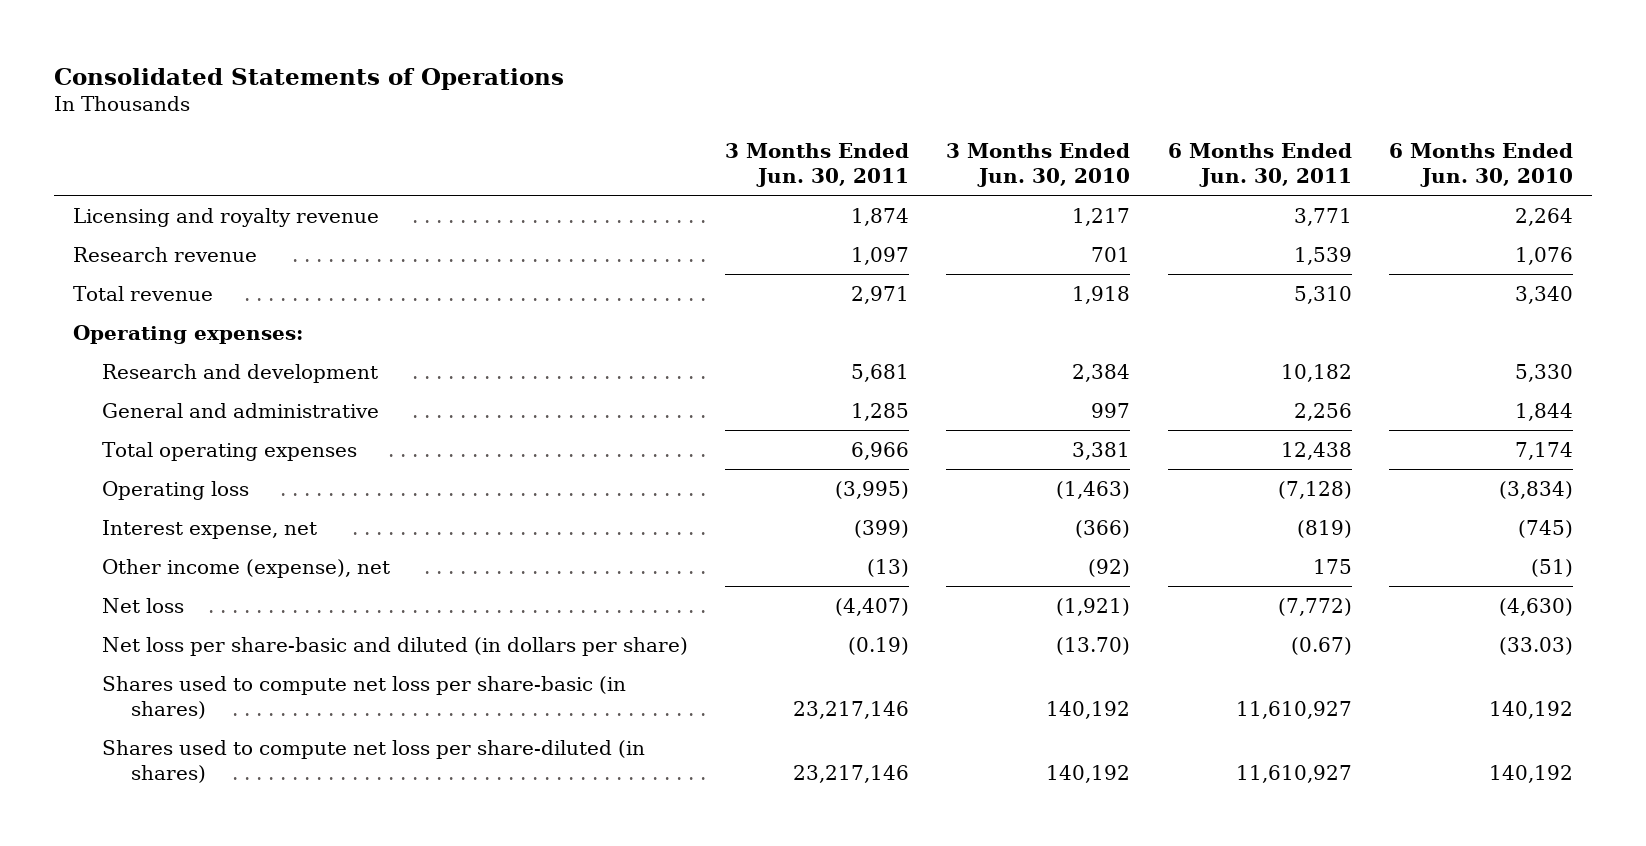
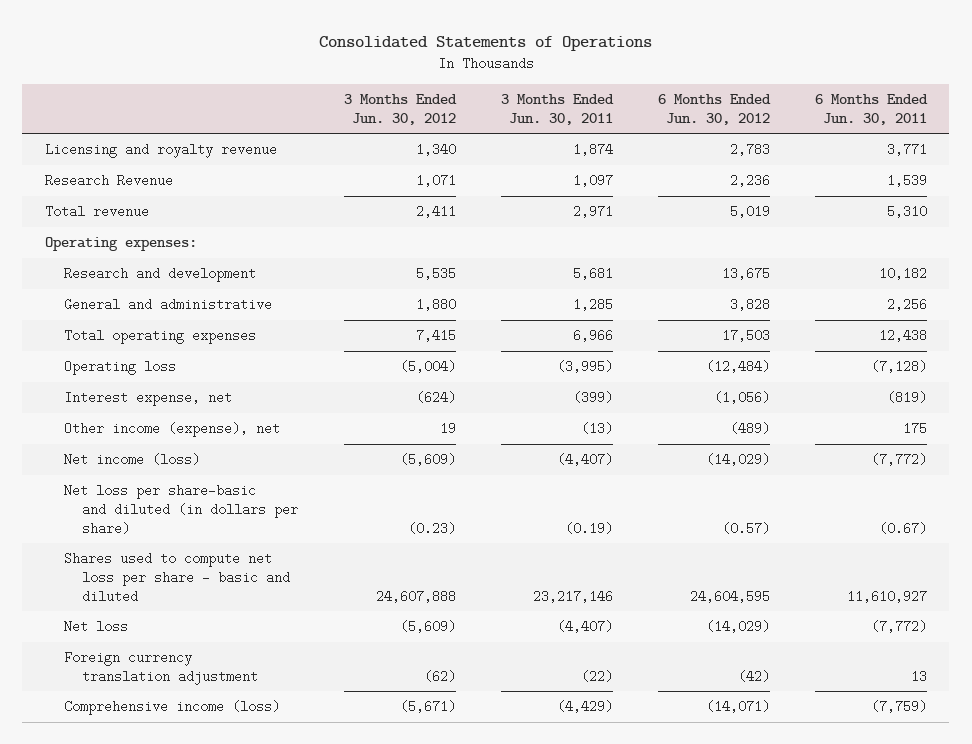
- | 3 Months Ended Jun. 30, 2011 | 3 Months Ended Jun. 30, 2010 | 6 Months Ended Jun. 30, 2011 | 6 Months Ended Jun. 30, 2010
+ | 3 Months Ended Jun. 30, 2012 | 3 Months Ended Jun. 30, 2011 | 6 Months Ended Jun. 30, 2012 | 6 Months Ended Jun. 30, 2011
- Research revenue | 1,097 | 701 | 1,539 | 1,076
+ Research Revenue | 1,071 | 1,097 | 2,236 | 1,539
+ Net income (loss) | (5,609) | (4,407) | (14,029) | (7,772)
- Shares used to compute net loss per share-basic (in shares) | 23,217,146 | 140,192 | 11,610,927 | 140,192
- Shares used to compute net loss per share-diluted (in shares) | 23,217,146 | 140,192 | 11,610,927 | 140,192
+ Shares used to compute net loss per share - basic and diluted | 24,607,888 | 23,217,146 | 24,604,595 | 11,610,927
moved down: Net loss | (5,609) | (4,407) | (14,029) | (7,772)
+ Foreign currency translation adjustment | (62) | (22) | (42) | 13
+ Comprehensive income (loss) | (5,671) | (4,429) | (14,071) | (7,759)

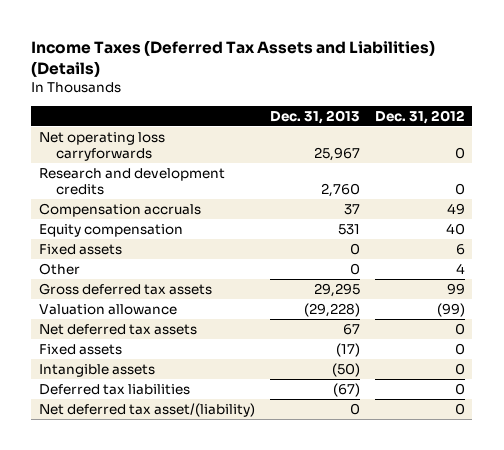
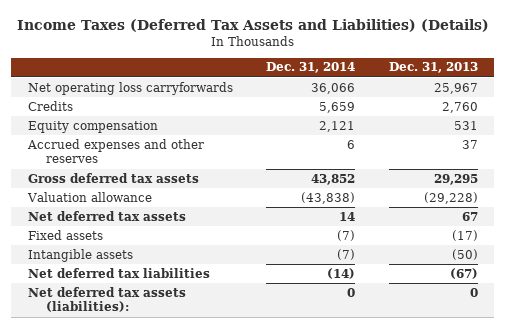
- | Dec. 31, 2013 | Dec. 31, 2012
+ | Dec. 31, 2014 | Dec. 31, 2013
- Research and development credits | 2,760 | 0
- Compensation accruals | 37 | 49
+ Credits | 5,659 | 2,760
- Fixed assets | 0 | 6
- Other | 0 | 4
+ Accrued expenses and other reserves | 6 | 37
- Deferred tax liabilities | (67) | 0
- Net deferred tax asset/(liability) | 0 | 0
+ Net deferred tax liabilities | (14) | (67)
+ Net deferred tax assets (liabilities): | 0 | 0

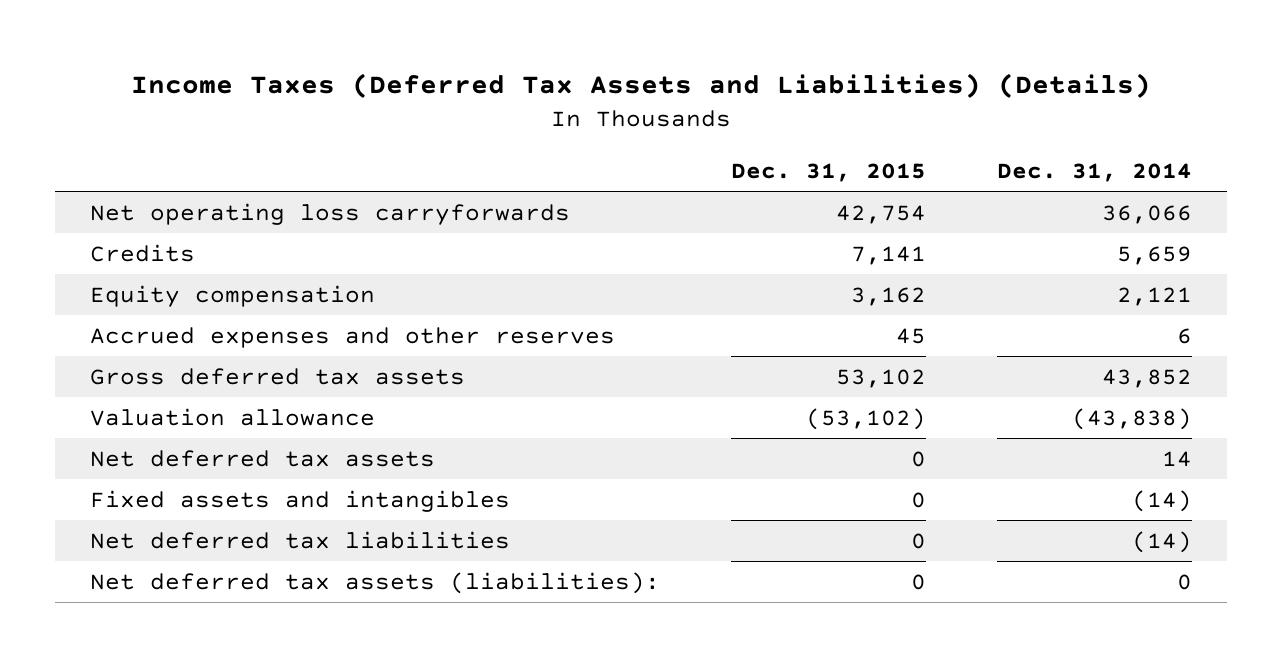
- | Dec. 31, 2014 | Dec. 31, 2013
+ | Dec. 31, 2015 | Dec. 31, 2014
- Fixed assets | (7) | (17)
- Intangible assets | (7) | (50)
+ Fixed assets and intangibles | 0 | (14)

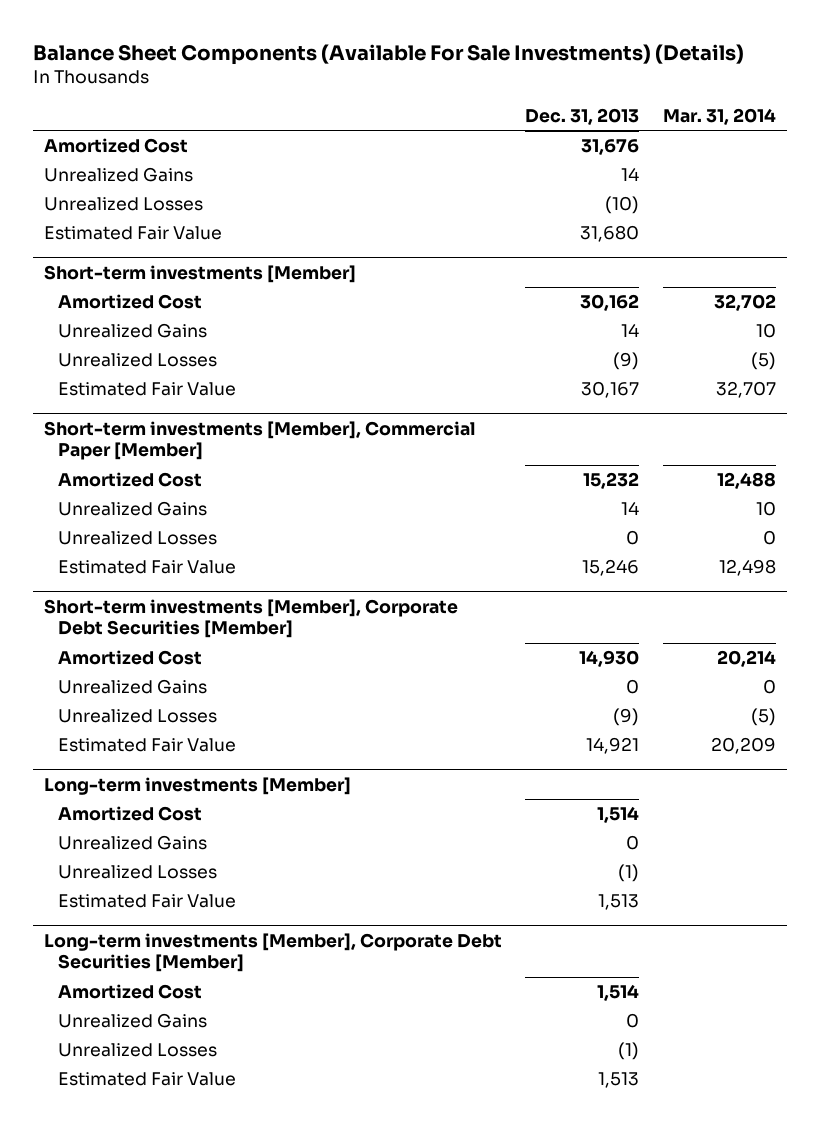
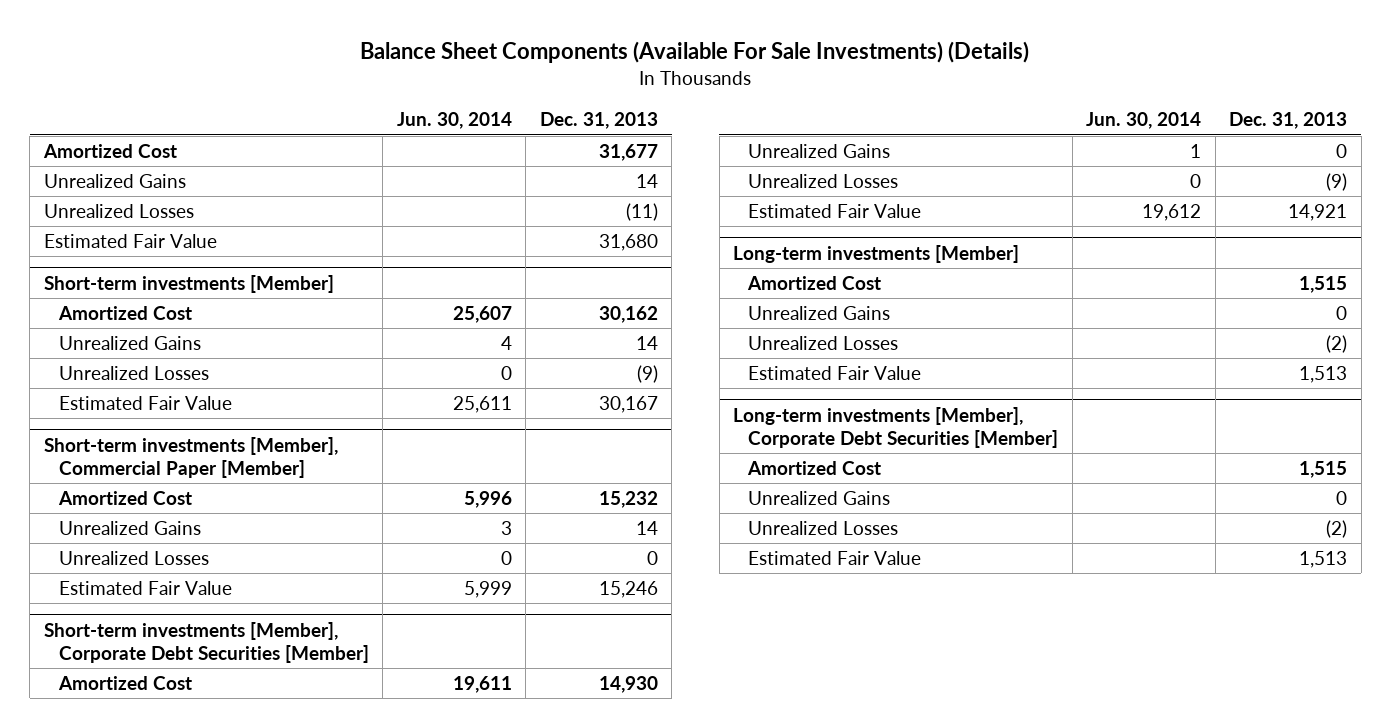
- | Dec. 31, 2013 | Mar. 31, 2014
+ | Jun. 30, 2014 | Dec. 31, 2013
- Amortized Cost | 31,676 |
+ Amortized Cost | | 31,677
- Unrealized Losses | (10) |
+ Unrealized Losses | | (11)
@ Long-term investments [Member]
- Amortized Cost | 1,514 |
+ Amortized Cost | | 1,515
- Unrealized Losses | (1) |
+ Unrealized Losses | | (2)
@ Long-term investments [Member], Corporate Debt Securities [Member]
- Amortized Cost | 1,514 |
+ Amortized Cost | | 1,515
- Unrealized Losses | (1) |
+ Unrealized Losses | | (2)

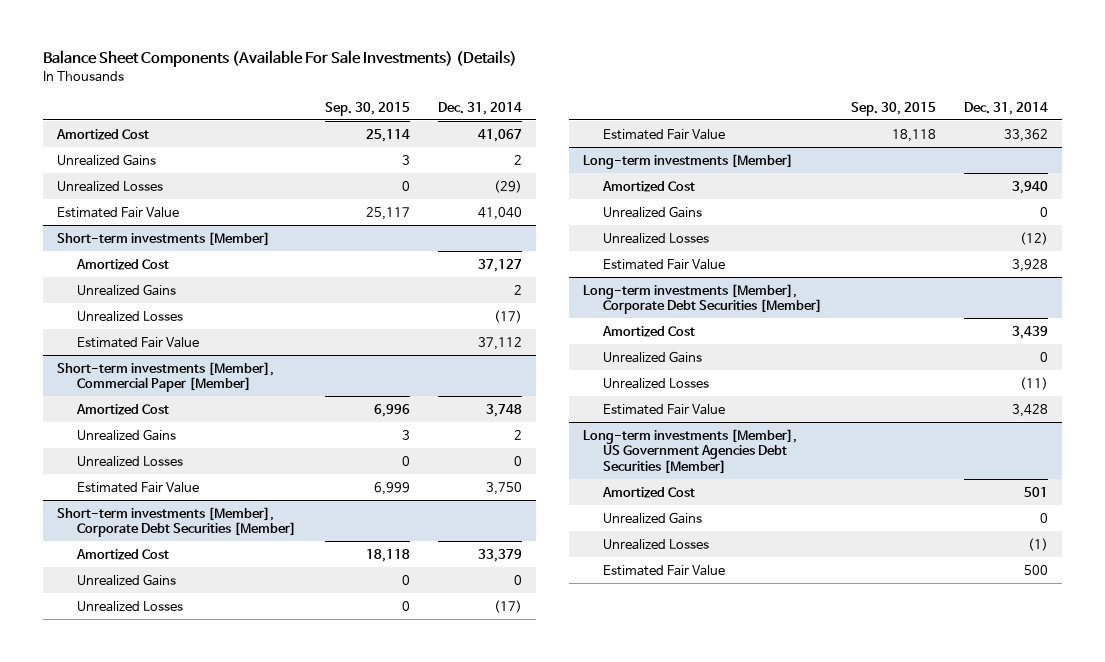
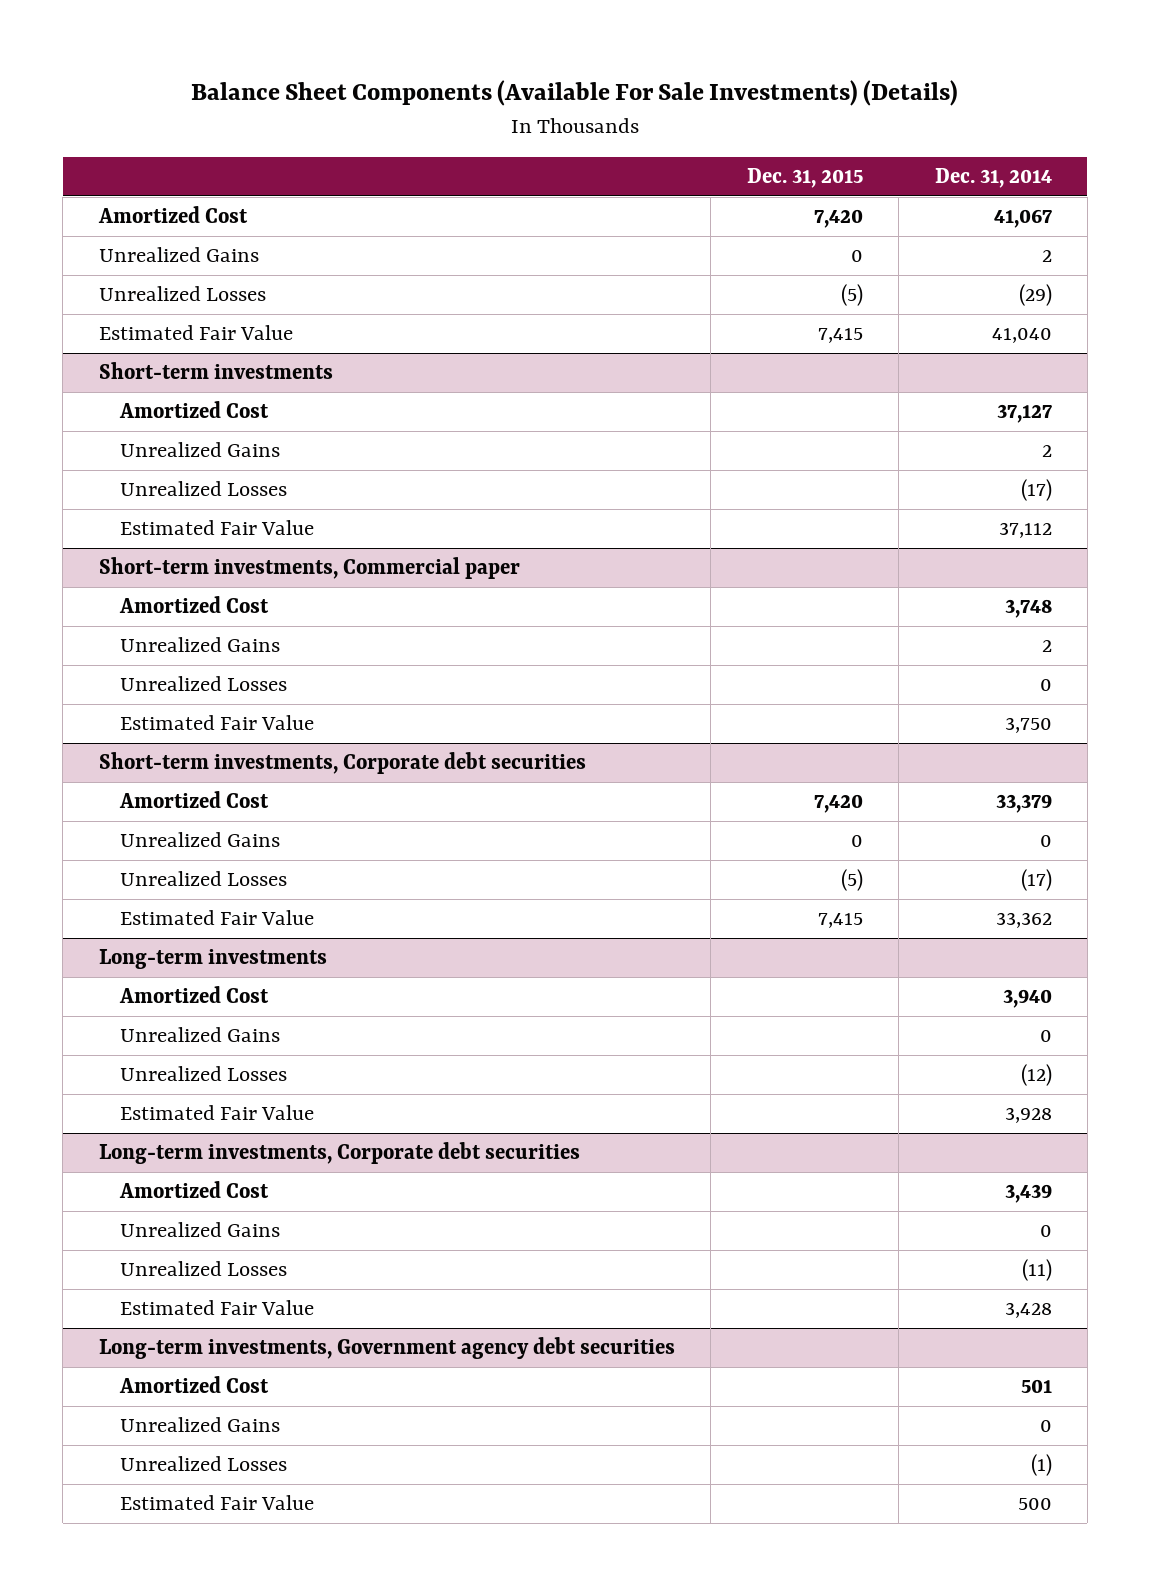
- | Sep. 30, 2015 | Dec. 31, 2014
+ | Dec. 31, 2015 | Dec. 31, 2014
- Short-term investments [Member]
+ Short-term investments
- Short-term investments [Member], Commercial Paper [Member]
+ Short-term investments, Commercial paper
- Short-term investments [Member], Corporate Debt Securities [Member]
+ Short-term investments, Corporate debt securities
- Long-term investments [Member]
+ Long-term investments
- Long-term investments [Member], Corporate Debt Securities [Member]
+ Long-term investments, Corporate debt securities
- Long-term investments [Member], US Government Agencies Debt Securities [Member]
+ Long-term investments, Government agency debt securities

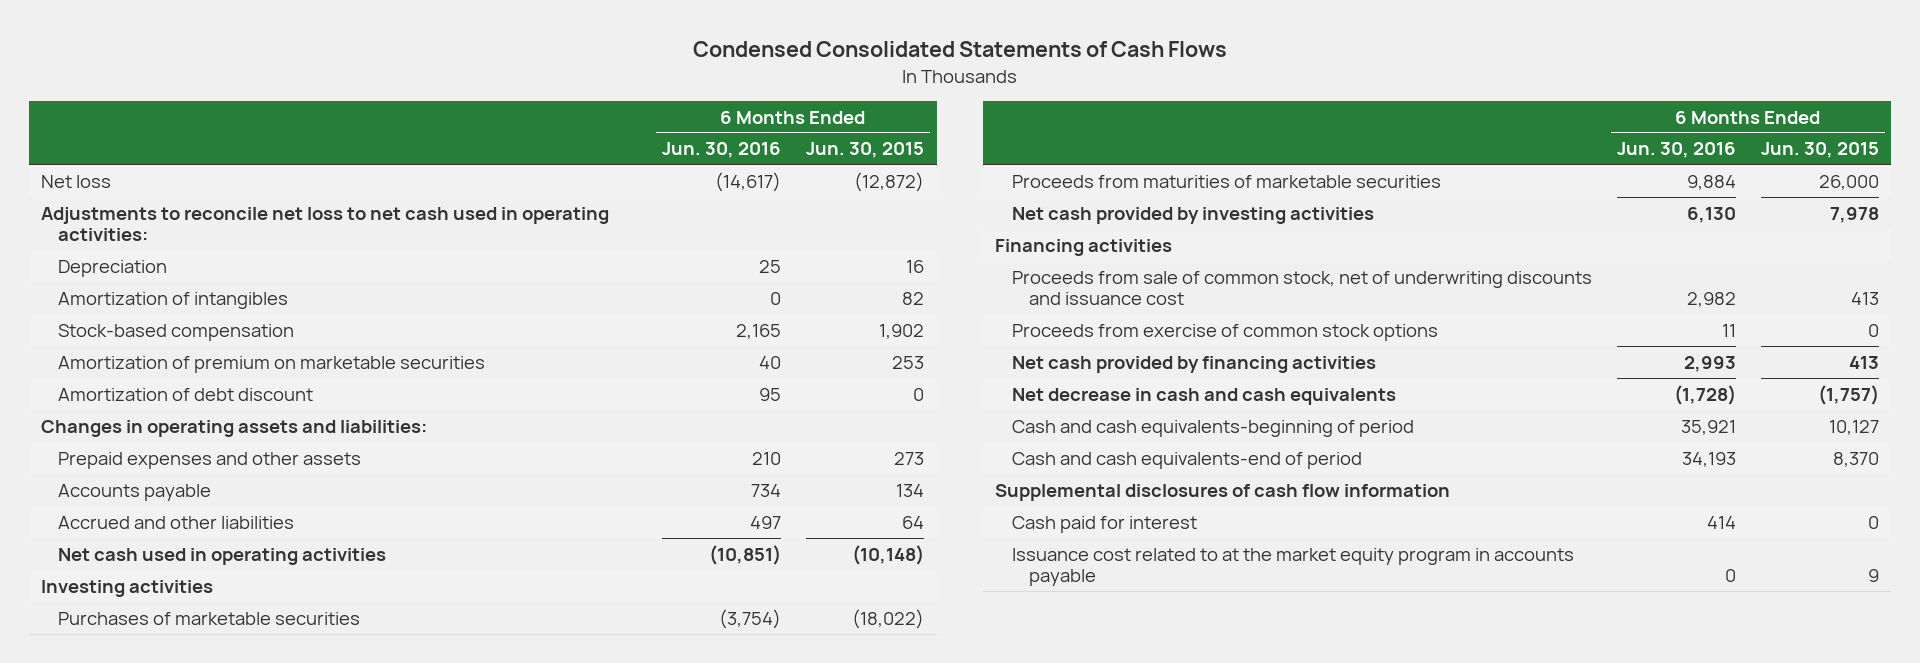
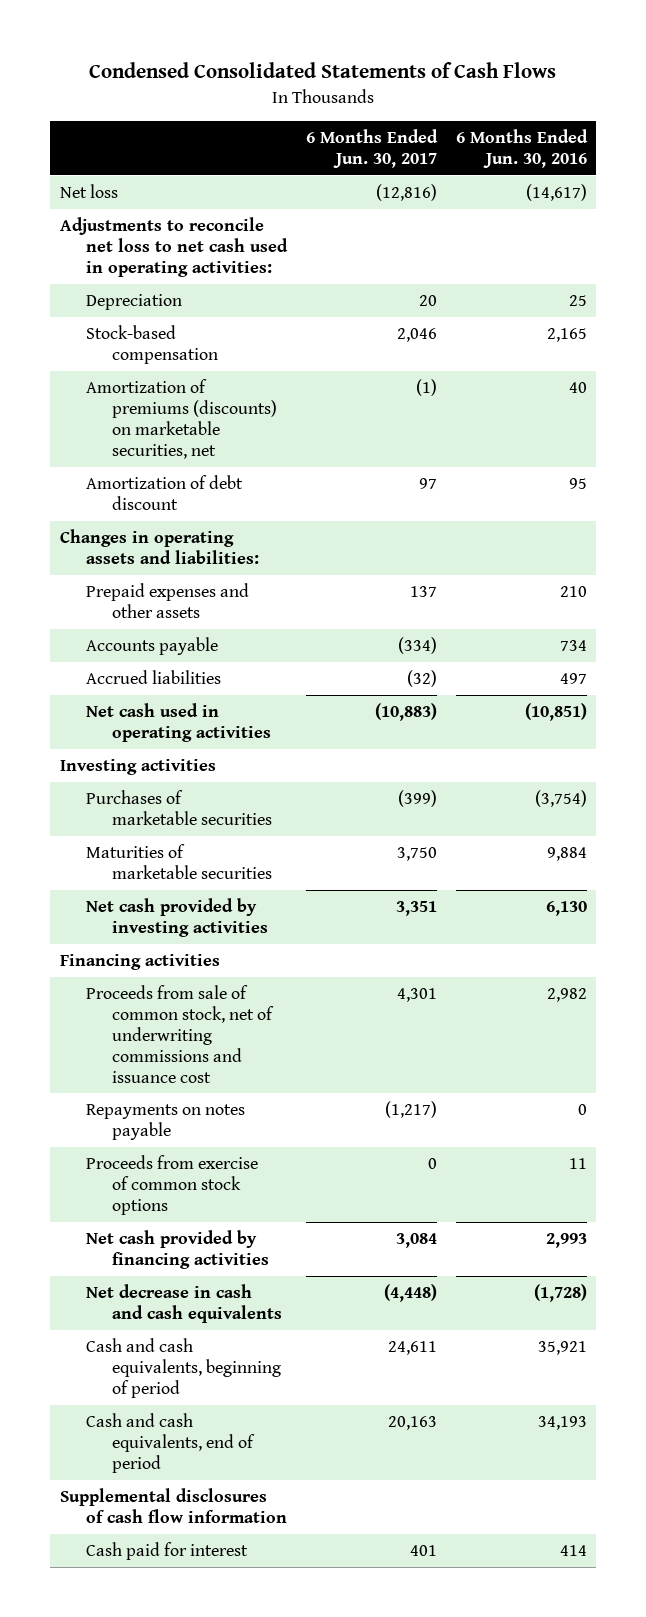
- | 6 Months Ended Jun. 30, 2016 | 6 Months Ended Jun. 30, 2015
+ | 6 Months Ended Jun. 30, 2017 | 6 Months Ended Jun. 30, 2016
- Amortization of intangibles | 0 | 82
- Amortization of premium on marketable securities | 40 | 253
+ Amortization of premiums (discounts) on marketable securities, net | (1) | 40
- Accrued and other liabilities | 497 | 64
+ Accrued liabilities | (32) | 497
- Proceeds from maturities of marketable securities | 9,884 | 26,000
+ Maturities of marketable securities | 3,750 | 9,884
- Proceeds from sale of common stock, net of underwriting discounts and issuance cost | 2,982 | 413
+ Proceeds from sale of common stock, net of underwriting commissions and issuance cost | 4,301 | 2,982
+ Repayments on notes payable | (1,217) | 0
- Cash and cash equivalents-beginning of period | 35,921 | 10,127
- Cash and cash equivalents-end of period | 34,193 | 8,370
+ Cash and cash equivalents, beginning of period | 24,611 | 35,921
+ Cash and cash equivalents, end of period | 20,163 | 34,193
- Issuance cost related to at the market equity program in accounts payable | 0 | 9

